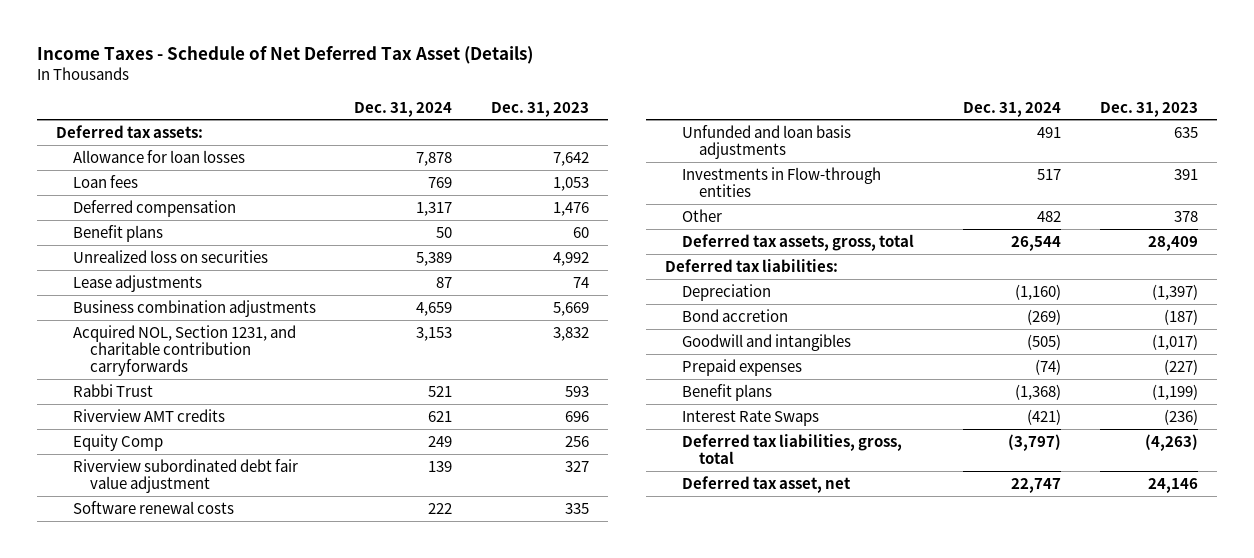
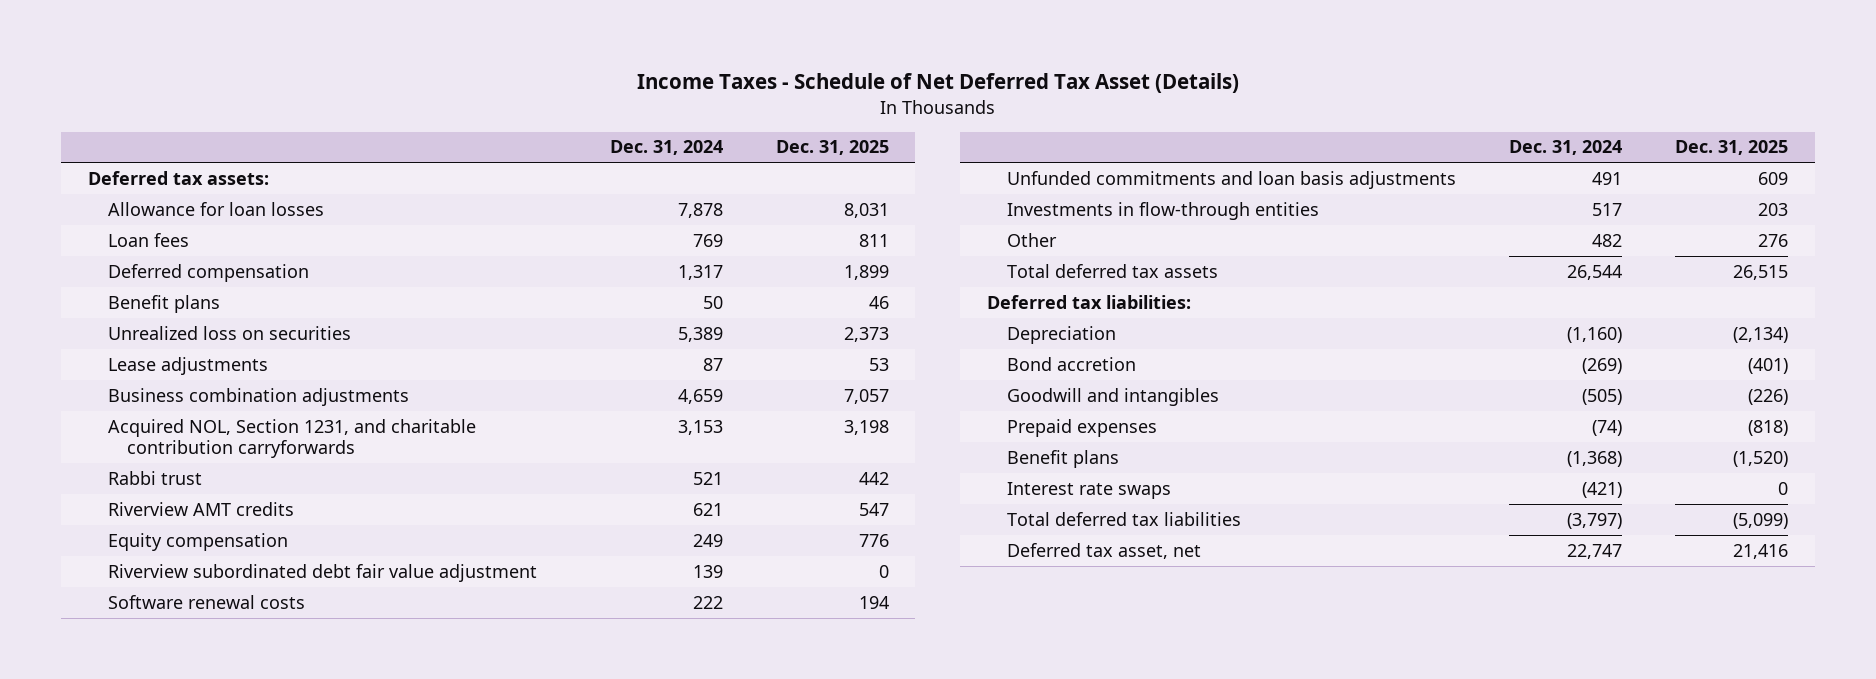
- | Dec. 31, 2024 | Dec. 31, 2023
+ | Dec. 31, 2024 | Dec. 31, 2025
- Rabbi Trust | 521 | 593
+ Rabbi trust | 521 | 442
- Equity Comp | 249 | 256
+ Equity compensation | 249 | 776
- Unfunded and loan basis adjustments | 491 | 635
- Investments in Flow-through entities | 517 | 391
+ Unfunded commitments and loan basis adjustments | 491 | 609
+ Investments in flow-through entities | 517 | 203
- Deferred tax assets, gross, total | 26,544 | 28,409
+ Total deferred tax assets | 26,544 | 26,515
- Interest Rate Swaps | (421) | (236)
- Deferred tax liabilities, gross, total | (3,797) | (4,263)
+ Interest rate swaps | (421) | 0
+ Total deferred tax liabilities | (3,797) | (5,099)

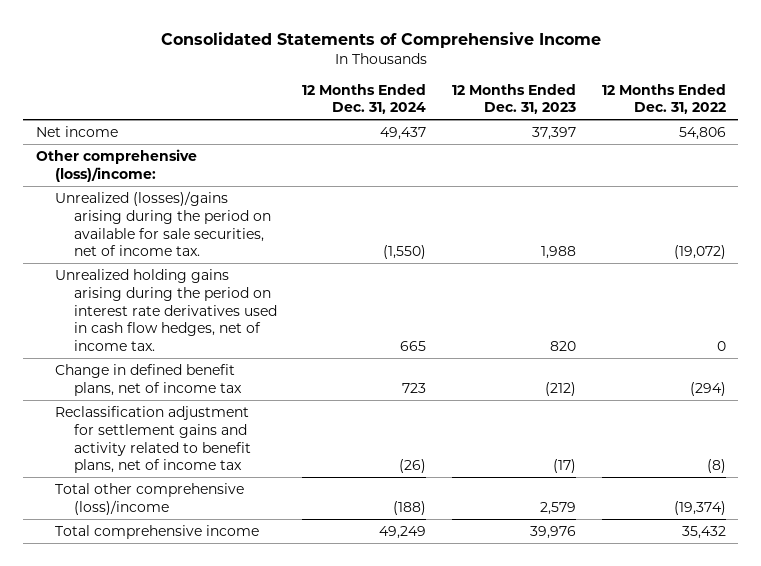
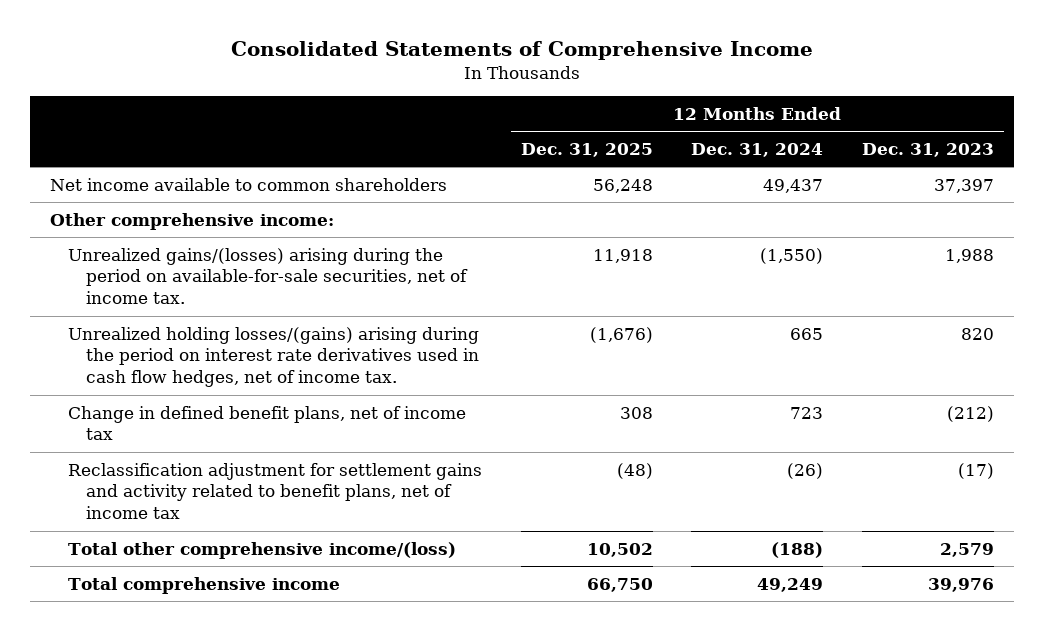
- | 12 Months Ended Dec. 31, 2024 | 12 Months Ended Dec. 31, 2023 | 12 Months Ended Dec. 31, 2022
+ | 12 Months Ended Dec. 31, 2025 | 12 Months Ended Dec. 31, 2024 | 12 Months Ended Dec. 31, 2023
- Net income | 49,437 | 37,397 | 54,806
- Other comprehensive (loss)/income:
- Unrealized (losses)/gains arising during the period on available for sale securities, net of income tax. | (1,550) | 1,988 | (19,072)
- Unrealized holding gains arising during the period on interest rate derivatives used in cash flow hedges, net of income tax. | 665 | 820 | 0
+ Net income available to common shareholders | 56,248 | 49,437 | 37,397
+ Other comprehensive income:
+ Unrealized gains/(losses) arising during the period on available-for-sale securities, net of income tax. | 11,918 | (1,550) | 1,988
+ Unrealized holding losses/(gains) arising during the period on interest rate derivatives used in cash flow hedges, net of income tax. | (1,676) | 665 | 820
- Total other comprehensive (loss)/income | (188) | 2,579 | (19,374)
+ Total other comprehensive income/(loss) | 10,502 | (188) | 2,579

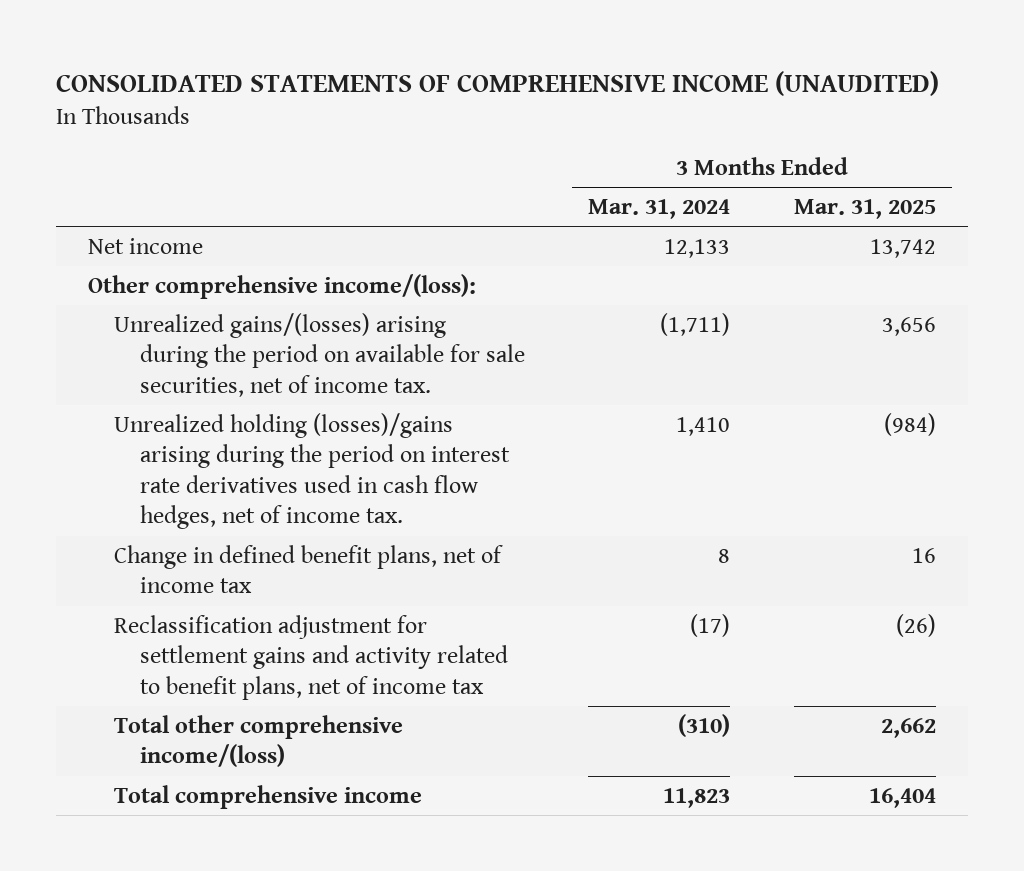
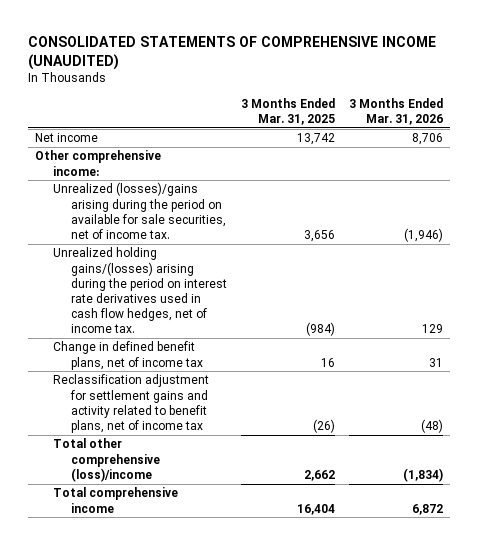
- | 3 Months Ended Mar. 31, 2024 | 3 Months Ended Mar. 31, 2025
+ | 3 Months Ended Mar. 31, 2025 | 3 Months Ended Mar. 31, 2026
- Other comprehensive income/(loss):
- Unrealized gains/(losses) arising during the period on available for sale securities, net of income tax. | (1,711) | 3,656
- Unrealized holding (losses)/gains arising during the period on interest rate derivatives used in cash flow hedges, net of income tax. | 1,410 | (984)
+ Other comprehensive income:
+ Unrealized (losses)/gains arising during the period on available for sale securities, net of income tax. | 3,656 | (1,946)
+ Unrealized holding gains/(losses) arising during the period on interest rate derivatives used in cash flow hedges, net of income tax. | (984) | 129
- Total other comprehensive income/(loss) | (310) | 2,662
+ Total other comprehensive (loss)/income | 2,662 | (1,834)

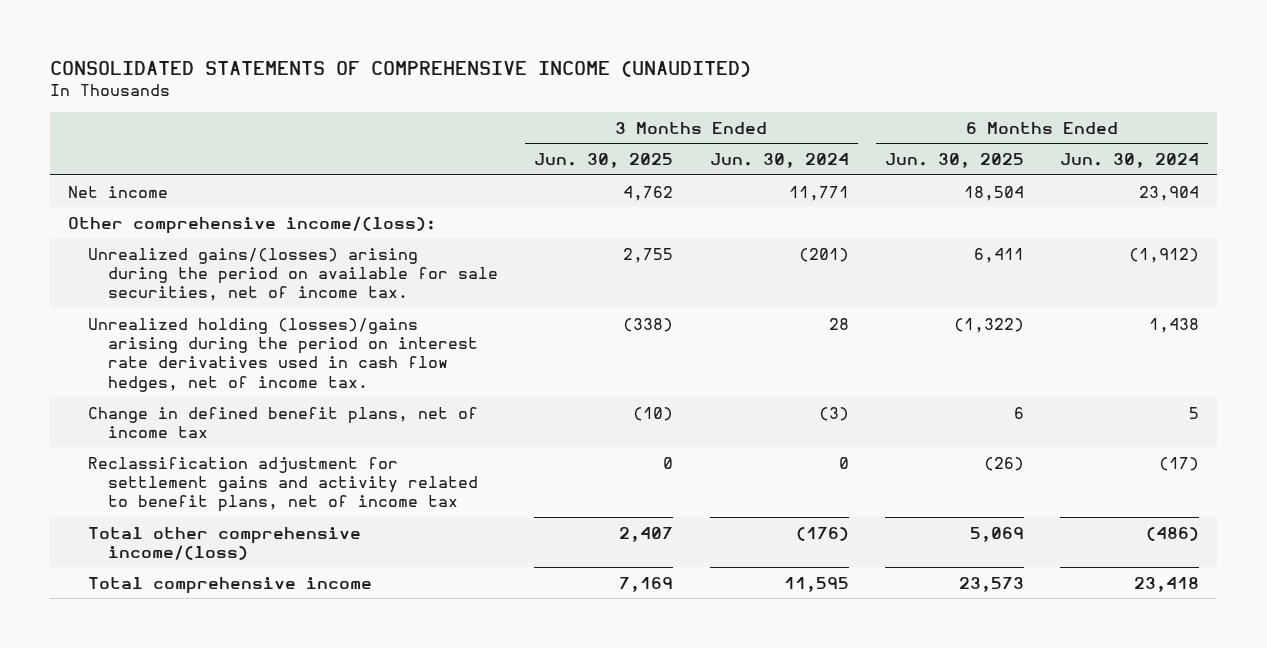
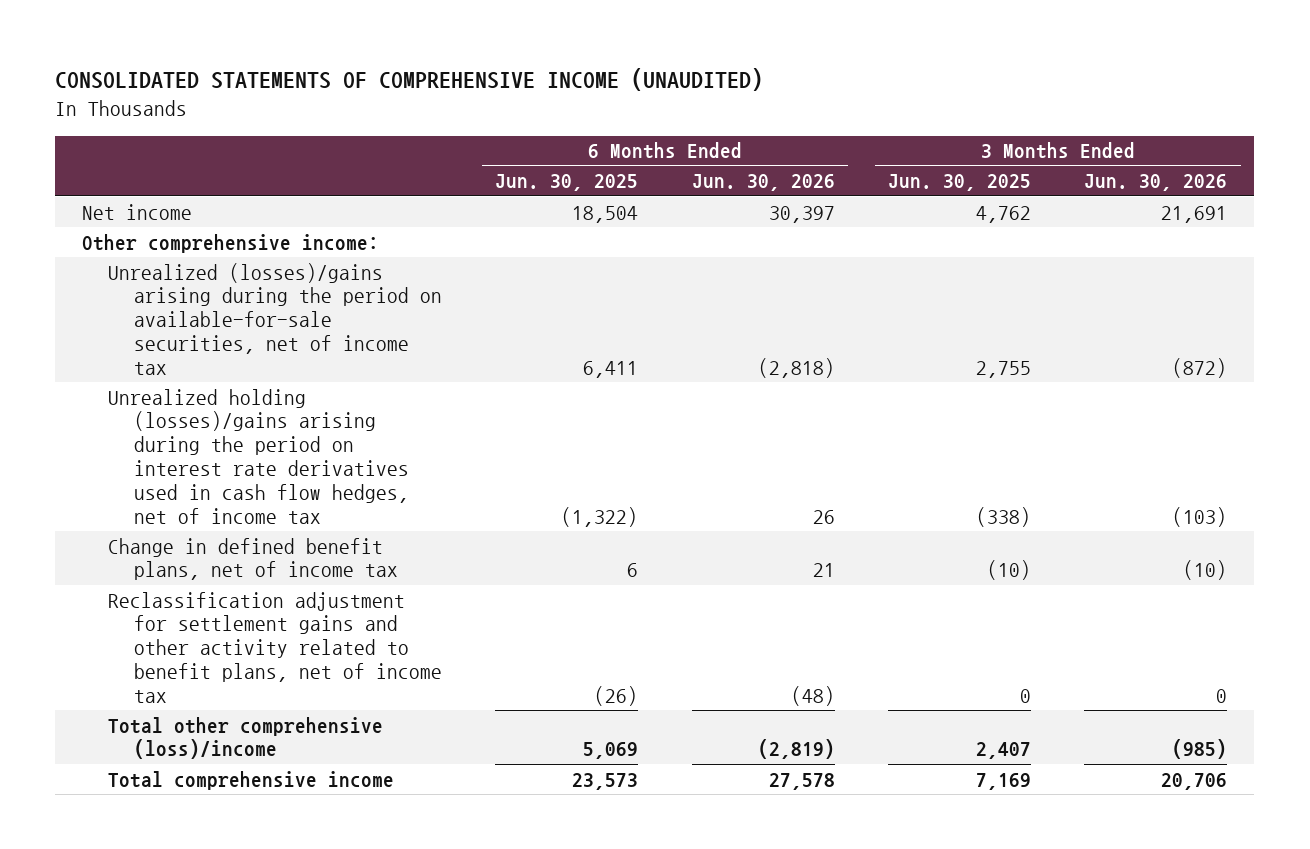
- | 3 Months Ended Jun. 30, 2025 | 3 Months Ended Jun. 30, 2024 | 6 Months Ended Jun. 30, 2025 | 6 Months Ended Jun. 30, 2024
+ | 6 Months Ended Jun. 30, 2025 | 6 Months Ended Jun. 30, 2026 | 3 Months Ended Jun. 30, 2025 | 3 Months Ended Jun. 30, 2026
- Other comprehensive income/(loss):
- Unrealized gains/(losses) arising during the period on available for sale securities, net of income tax. | 2,755 | (201) | 6,411 | (1,912)
- Unrealized holding (losses)/gains arising during the period on interest rate derivatives used in cash flow hedges, net of income tax. | (338) | 28 | (1,322) | 1,438
+ Other comprehensive income:
+ Unrealized (losses)/gains arising during the period on available-for-sale securities, net of income tax | 6,411 | (2,818) | 2,755 | (872)
+ Unrealized holding (losses)/gains arising during the period on interest rate derivatives used in cash flow hedges, net of income tax | (1,322) | 26 | (338) | (103)
- Reclassification adjustment for settlement gains and activity related to benefit plans, net of income tax | 0 | 0 | (26) | (17)
- Total other comprehensive income/(loss) | 2,407 | (176) | 5,069 | (486)
+ Reclassification adjustment for settlement gains and other activity related to benefit plans, net of income tax | (26) | (48) | 0 | 0
+ Total other comprehensive (loss)/income | 5,069 | (2,819) | 2,407 | (985)

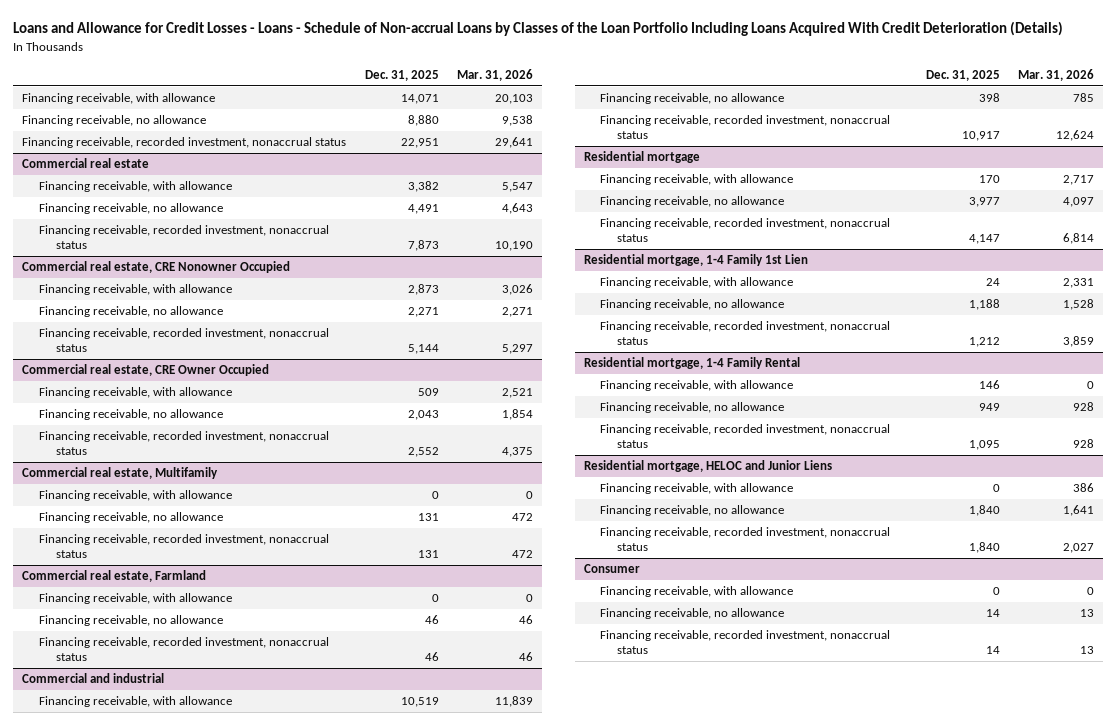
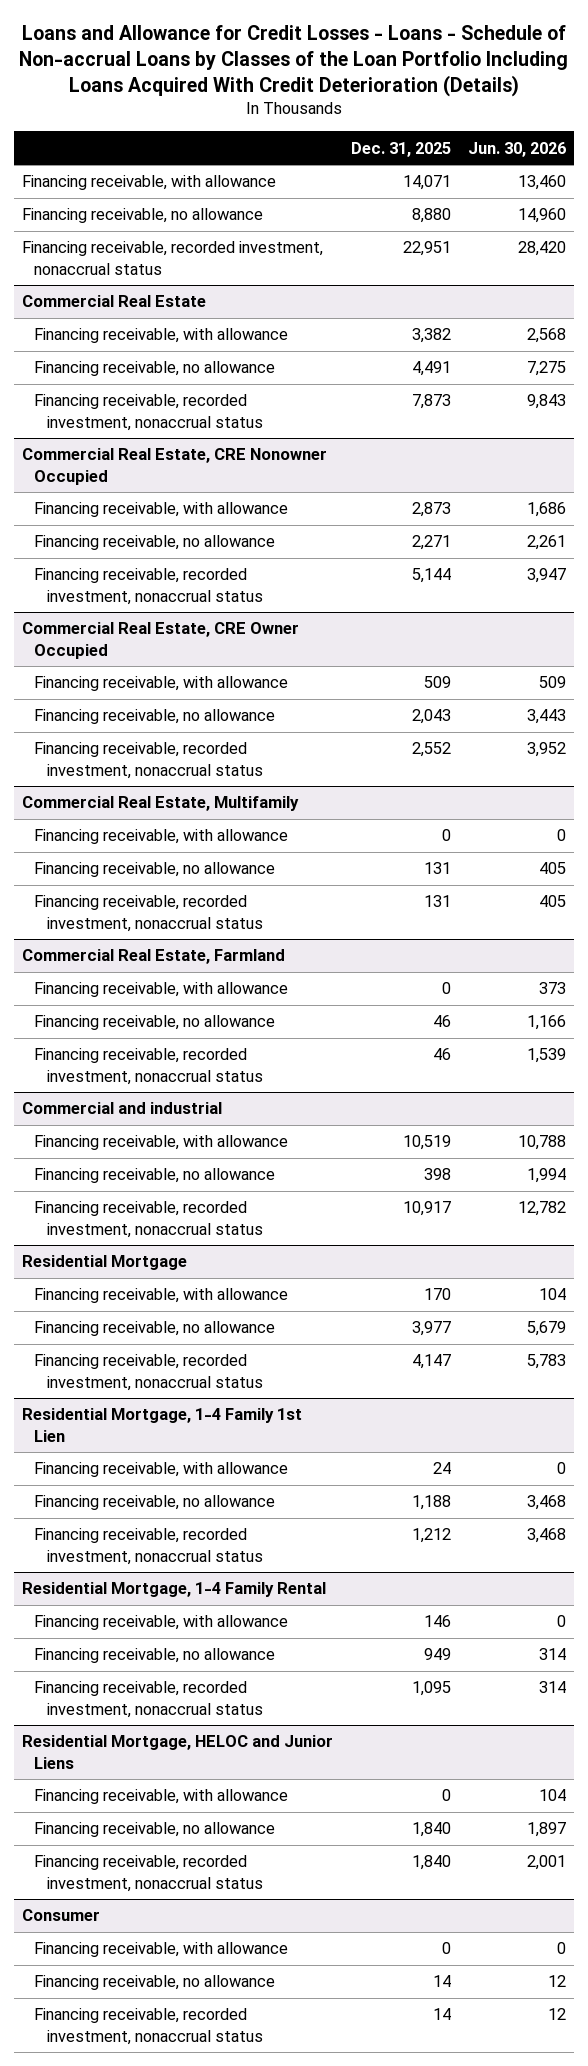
- | Dec. 31, 2025 | Mar. 31, 2026
+ | Dec. 31, 2025 | Jun. 30, 2026
- Commercial real estate
+ Commercial Real Estate
- Commercial real estate, CRE Nonowner Occupied
+ Commercial Real Estate, CRE Nonowner Occupied
- Commercial real estate, CRE Owner Occupied
+ Commercial Real Estate, CRE Owner Occupied
- Commercial real estate, Multifamily
+ Commercial Real Estate, Multifamily
- Commercial real estate, Farmland
+ Commercial Real Estate, Farmland
- Residential mortgage
+ Residential Mortgage
- Residential mortgage, 1-4 Family 1st Lien
+ Residential Mortgage, 1-4 Family 1st Lien
- Residential mortgage, 1-4 Family Rental
+ Residential Mortgage, 1-4 Family Rental
- Residential mortgage, HELOC and Junior Liens
+ Residential Mortgage, HELOC and Junior Liens

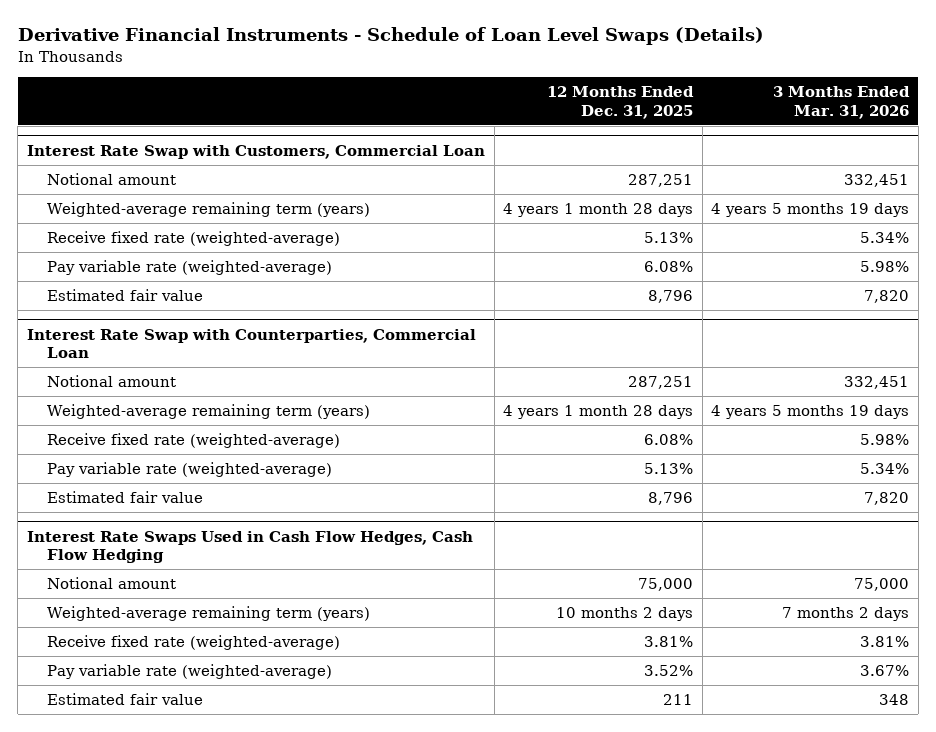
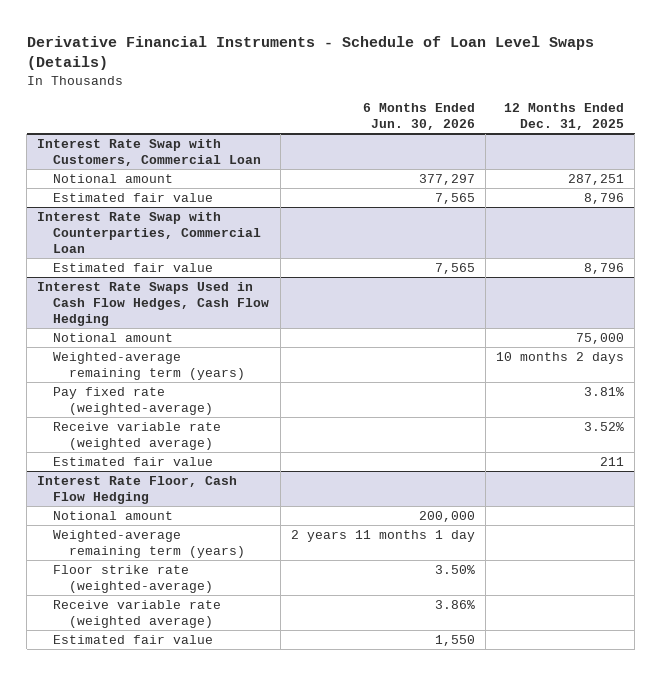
- | 12 Months Ended Dec. 31, 2025 | 3 Months Ended Mar. 31, 2026
+ | 6 Months Ended Jun. 30, 2026 | 12 Months Ended Dec. 31, 2025
@ Interest Rate Swap with Customers, Commercial Loan
- Weighted-average remaining term (years) | 4 years 1 month 28 days | 4 years 5 months 19 days
- Receive fixed rate (weighted-average) | 5.13% | 5.34%
- Pay variable rate (weighted-average) | 6.08% | 5.98%
@ Interest Rate Swap with Counterparties, Commercial Loan
- Notional amount | 287,251 | 332,451
- Weighted-average remaining term (years) | 4 years 1 month 28 days | 4 years 5 months 19 days
- Receive fixed rate (weighted-average) | 6.08% | 5.98%
- Pay variable rate (weighted-average) | 5.13% | 5.34%
@ Interest Rate Swaps Used in Cash Flow Hedges, Cash Flow Hedging
- Receive fixed rate (weighted-average) | 3.81% | 3.81%
- Pay variable rate (weighted-average) | 3.52% | 3.67%
+ Pay fixed rate (weighted-average) | | 3.81%
+ Receive variable rate (weighted average) | | 3.52%
+ Interest Rate Floor, Cash Flow Hedging
+ Notional amount | 200,000 |
+ Weighted-average remaining term (years) | 2 years 11 months 1 day |
+ Floor strike rate (weighted-average) | 3.50% |
+ Receive variable rate (weighted average) | 3.86% |
+ Estimated fair value | 1,550 |

